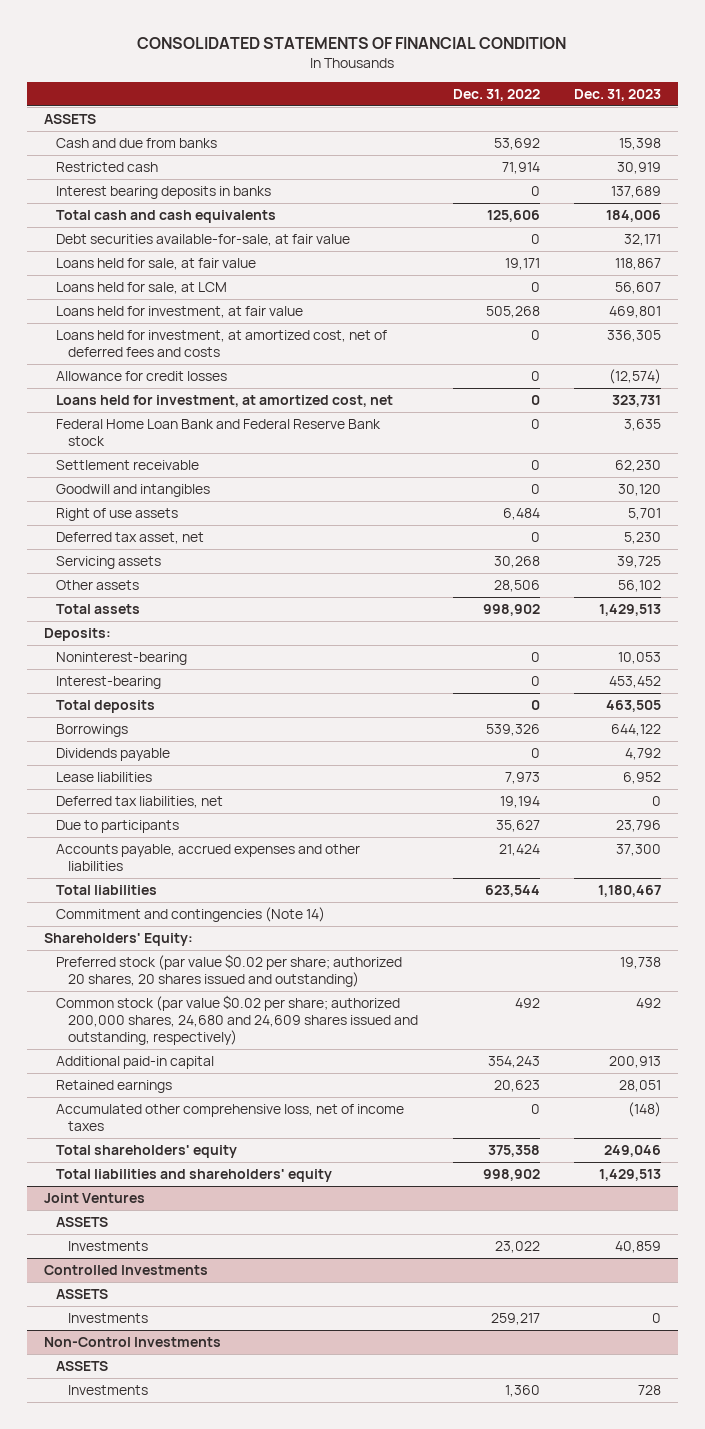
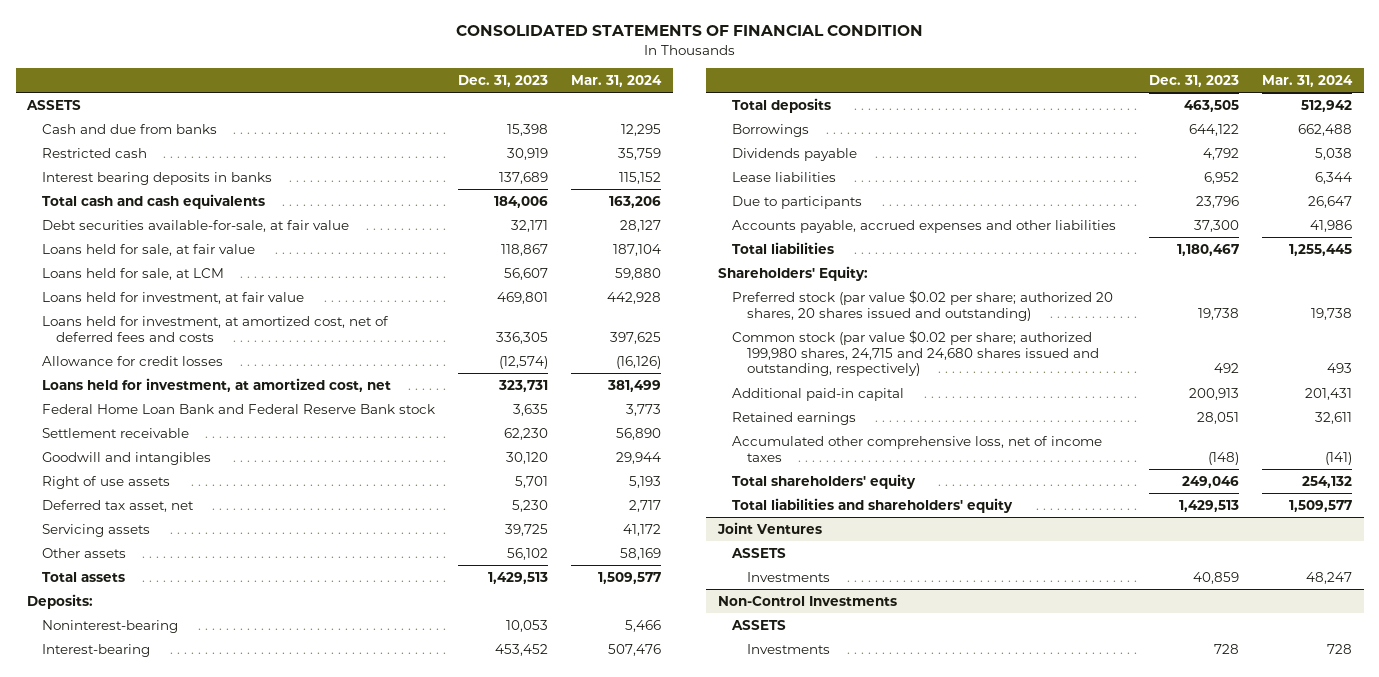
- | Dec. 31, 2022 | Dec. 31, 2023
+ | Dec. 31, 2023 | Mar. 31, 2024
- Deferred tax liabilities, net | 19,194 | 0
- Commitment and contingencies (Note 14)
- Common stock (par value $0.02 per share; authorized 200,000 shares, 24,680 and 24,609 shares issued and outstanding, respectively) | 492 | 492
+ Common stock (par value $0.02 per share; authorized 199,980 shares, 24,715 and 24,680 shares issued and outstanding, respectively) | 492 | 493
- Controlled Investments
- ASSETS
- Investments | 259,217 | 0

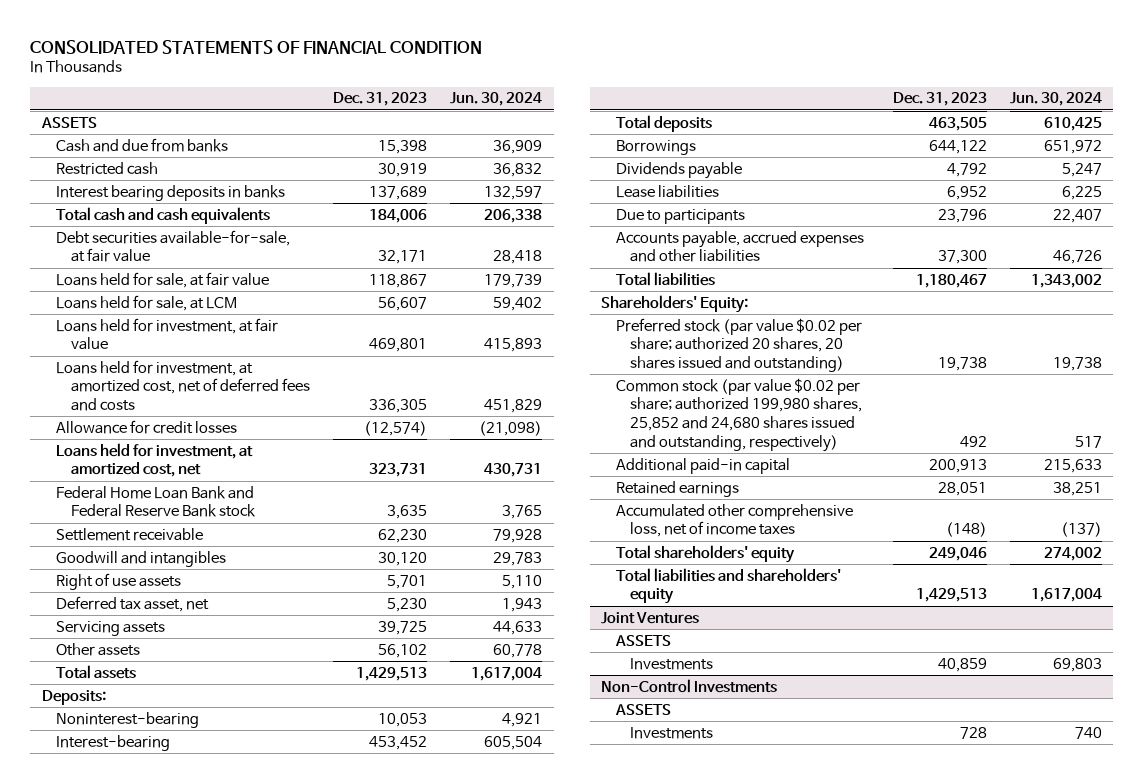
- | Dec. 31, 2023 | Mar. 31, 2024
+ | Dec. 31, 2023 | Jun. 30, 2024
- Common stock (par value $0.02 per share; authorized 199,980 shares, 24,715 and 24,680 shares issued and outstanding, respectively) | 492 | 493
+ Common stock (par value $0.02 per share; authorized 199,980 shares, 25,852 and 24,680 shares issued and outstanding, respectively) | 492 | 517

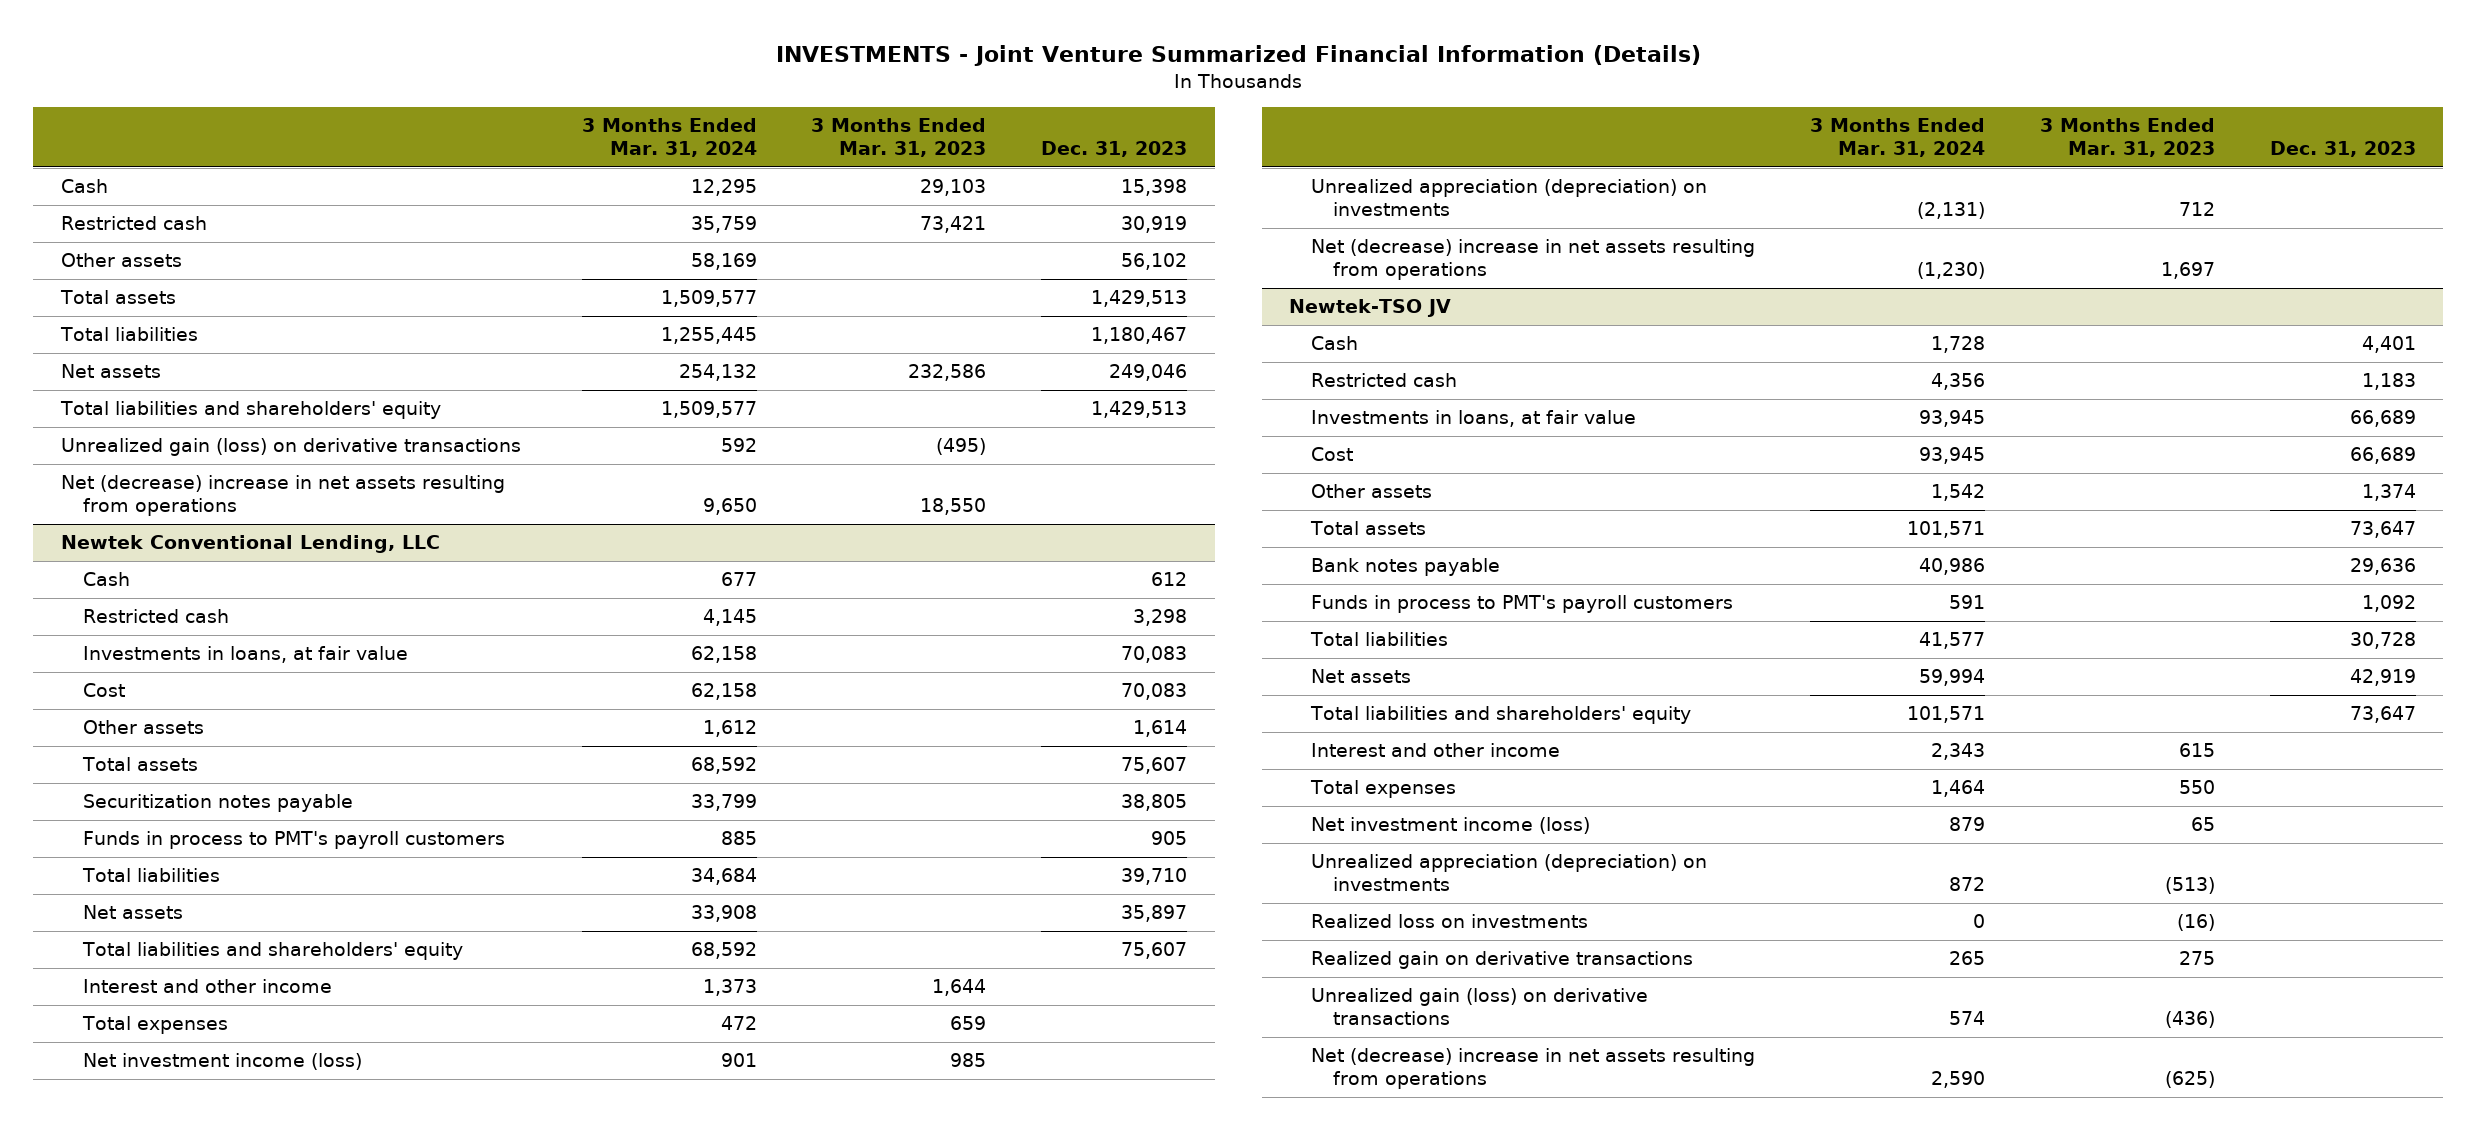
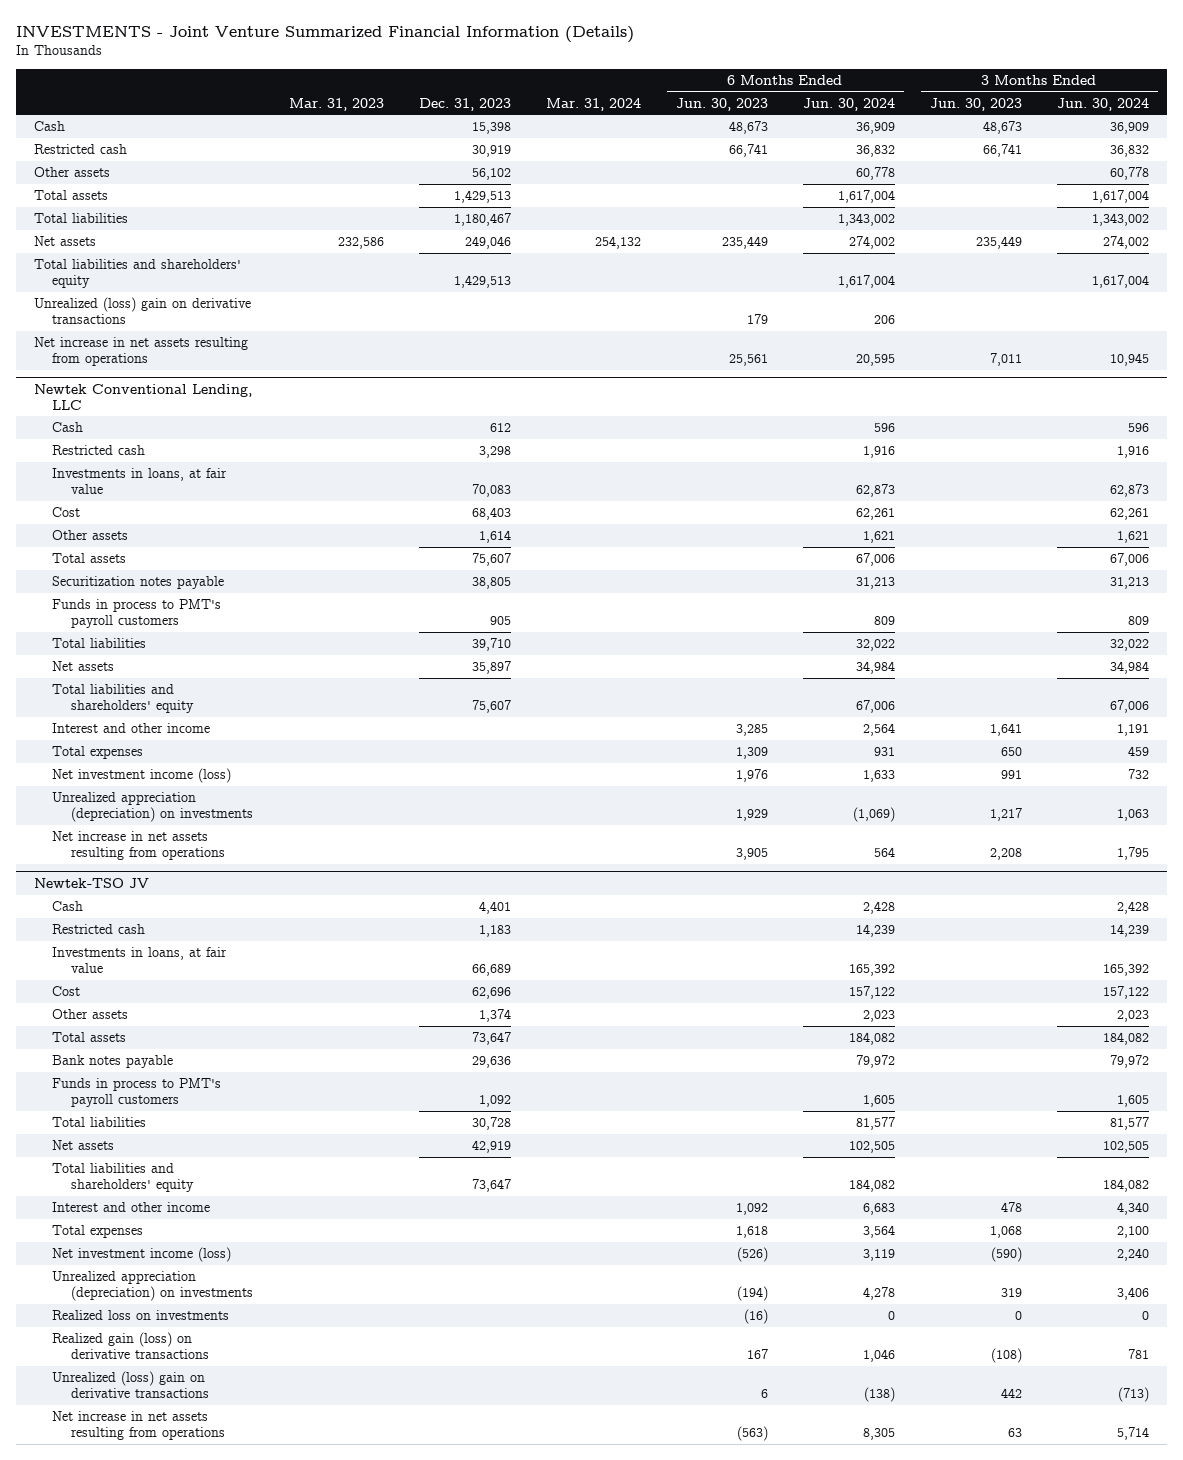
- | 3 Months Ended Mar. 31, 2024 | 3 Months Ended Mar. 31, 2023 | Dec. 31, 2023
+ | Mar. 31, 2023 | Dec. 31, 2023 | Mar. 31, 2024 | 6 Months Ended Jun. 30, 2023 | 6 Months Ended Jun. 30, 2024 | 3 Months Ended Jun. 30, 2023 | 3 Months Ended Jun. 30, 2024
- Unrealized gain (loss) on derivative transactions | 592 | (495) |
- Net (decrease) increase in net assets resulting from operations | 9,650 | 18,550 |
+ Unrealized (loss) gain on derivative transactions | | | | 179 | 206 | |
+ Net increase in net assets resulting from operations | | | | 25,561 | 20,595 | 7,011 | 10,945
@ Newtek Conventional Lending, LLC
- Cost | 62,158 | | 70,083
+ Cost | | 68,403 | | | 62,261 | | 62,261
- Net (decrease) increase in net assets resulting from operations | (1,230) | 1,697 |
+ Net increase in net assets resulting from operations | | | | 3,905 | 564 | 2,208 | 1,795
@ Newtek-TSO JV
- Cost | 93,945 | | 66,689
+ Cost | | 62,696 | | | 157,122 | | 157,122
- Realized gain on derivative transactions | 265 | 275 |
- Unrealized gain (loss) on derivative transactions | 574 | (436) |
- Net (decrease) increase in net assets resulting from operations | 2,590 | (625) |
+ Realized gain (loss) on derivative transactions | | | | 167 | 1,046 | (108) | 781
+ Unrealized (loss) gain on derivative transactions | | | | 6 | (138) | 442 | (713)
+ Net increase in net assets resulting from operations | | | | (563) | 8,305 | 63 | 5,714

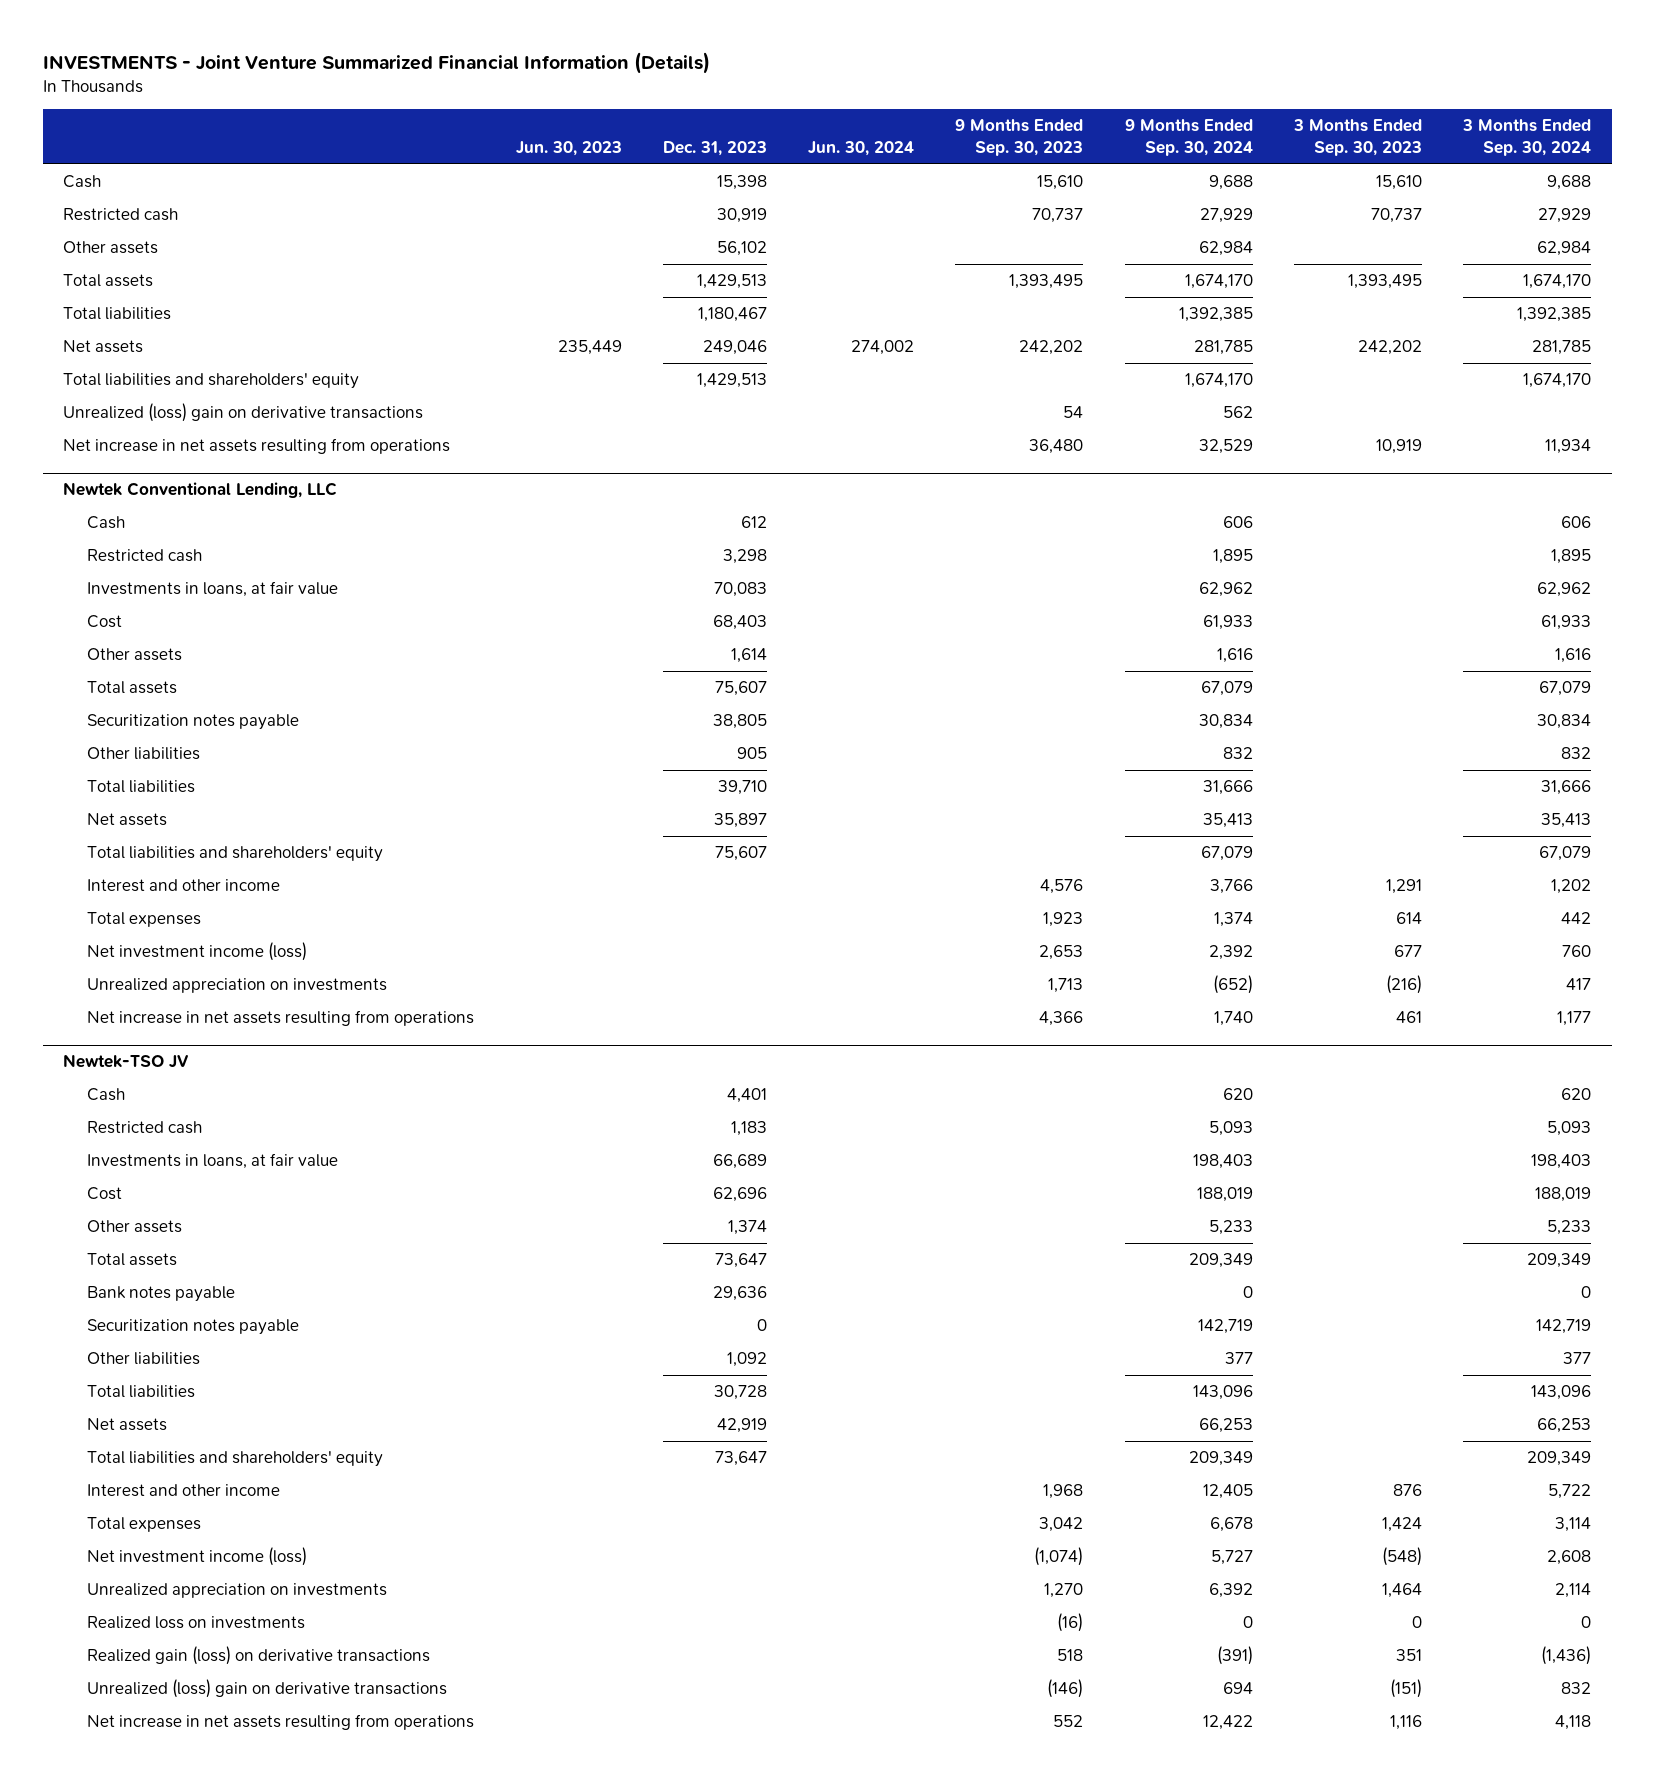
- | Mar. 31, 2023 | Dec. 31, 2023 | Mar. 31, 2024 | 6 Months Ended Jun. 30, 2023 | 6 Months Ended Jun. 30, 2024 | 3 Months Ended Jun. 30, 2023 | 3 Months Ended Jun. 30, 2024
+ | Jun. 30, 2023 | Dec. 31, 2023 | Jun. 30, 2024 | 9 Months Ended Sep. 30, 2023 | 9 Months Ended Sep. 30, 2024 | 3 Months Ended Sep. 30, 2023 | 3 Months Ended Sep. 30, 2024
@ Newtek Conventional Lending, LLC
- Funds in process to PMT's payroll customers | | 905 | | | 809 | | 809
+ Other liabilities | | 905 | | | 832 | | 832
- Unrealized appreciation (depreciation) on investments | | | | 1,929 | (1,069) | 1,217 | 1,063
+ Unrealized appreciation on investments | | | | 1,713 | (652) | (216) | 417
@ Newtek-TSO JV
- Funds in process to PMT's payroll customers | | 1,092 | | | 1,605 | | 1,605
+ Securitization notes payable | | 0 | | | 142,719 | | 142,719
+ Other liabilities | | 1,092 | | | 377 | | 377
- Unrealized appreciation (depreciation) on investments | | | | (194) | 4,278 | 319 | 3,406
+ Unrealized appreciation on investments | | | | 1,270 | 6,392 | 1,464 | 2,114

